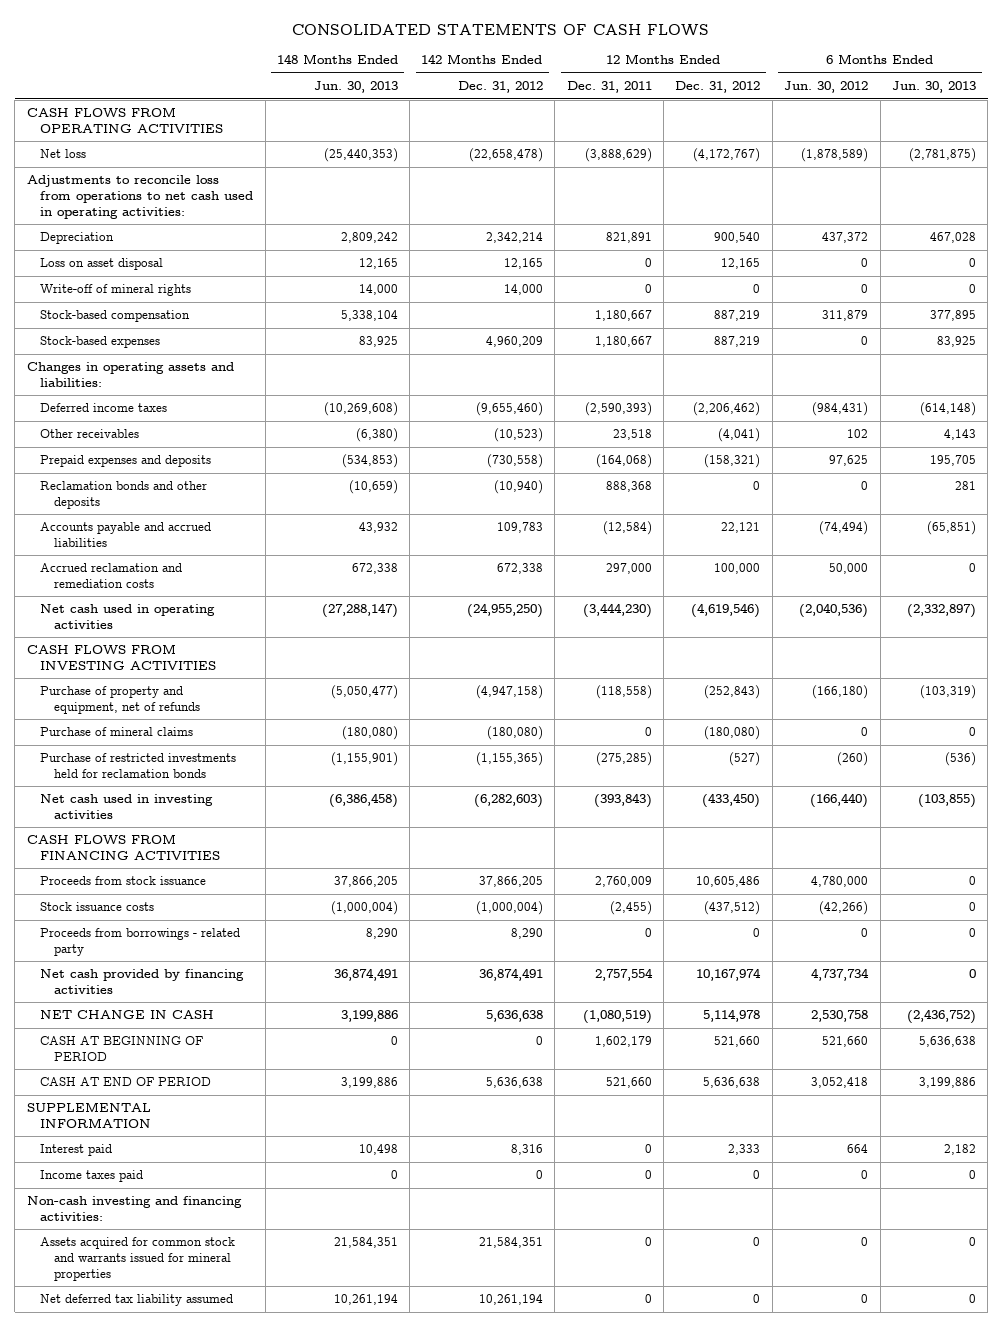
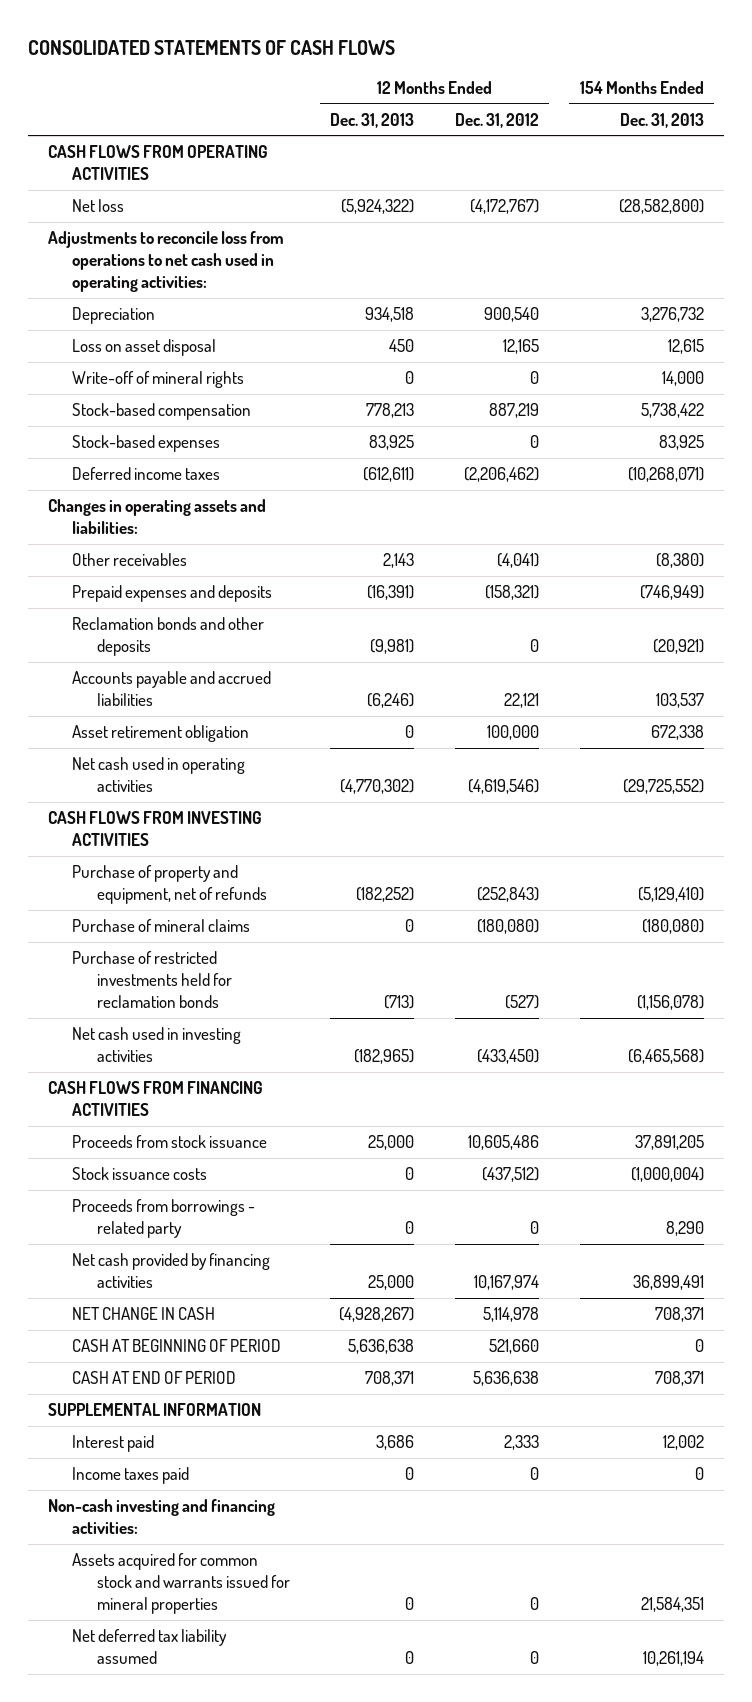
- | 148 Months Ended Jun. 30, 2013 | 142 Months Ended Dec. 31, 2012 | 12 Months Ended Dec. 31, 2011 | 12 Months Ended Dec. 31, 2012 | 6 Months Ended Jun. 30, 2012 | 6 Months Ended Jun. 30, 2013
+ | 12 Months Ended Dec. 31, 2013 | 12 Months Ended Dec. 31, 2012 | 154 Months Ended Dec. 31, 2013
- Stock-based expenses | 83,925 | 4,960,209 | 1,180,667 | 887,219 | 0 | 83,925
+ Stock-based expenses | 83,925 | 0 | 83,925
moved down: Changes in operating assets and liabilities:
- Accrued reclamation and remediation costs | 672,338 | 672,338 | 297,000 | 100,000 | 50,000 | 0
+ Asset retirement obligation | 0 | 100,000 | 672,338

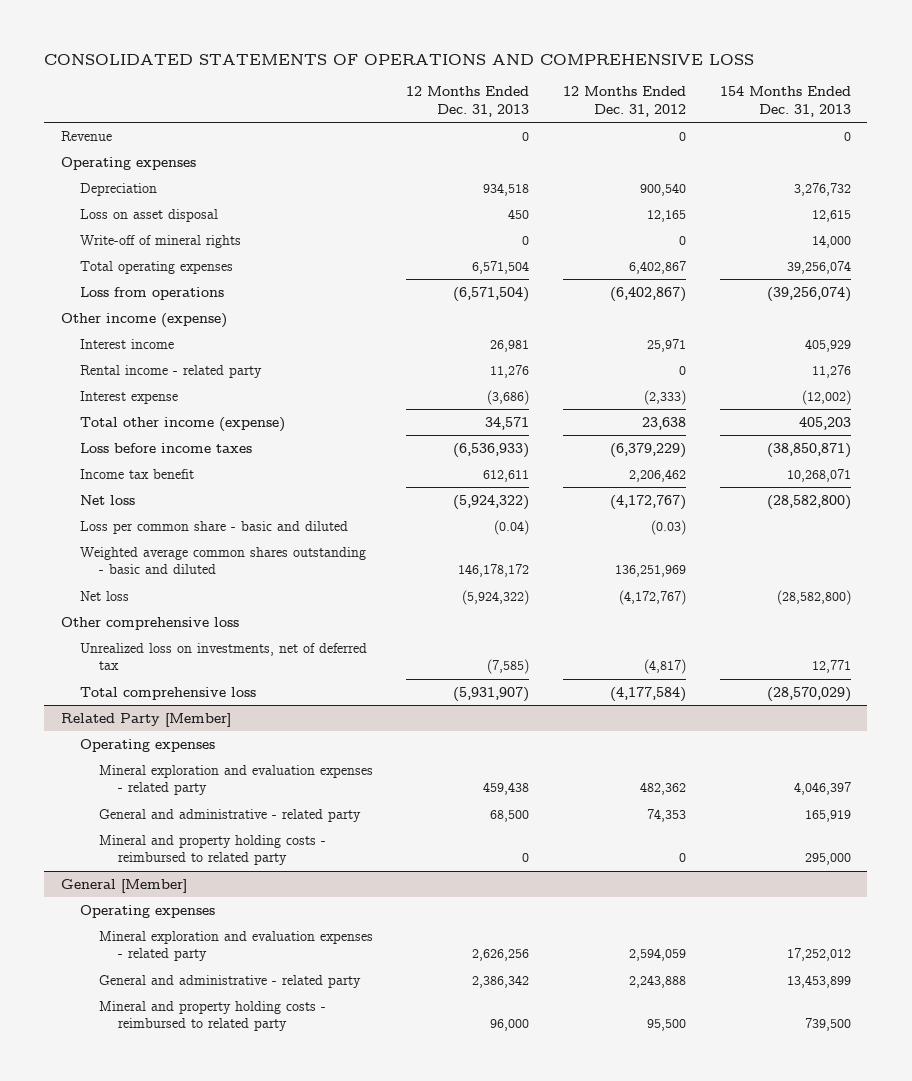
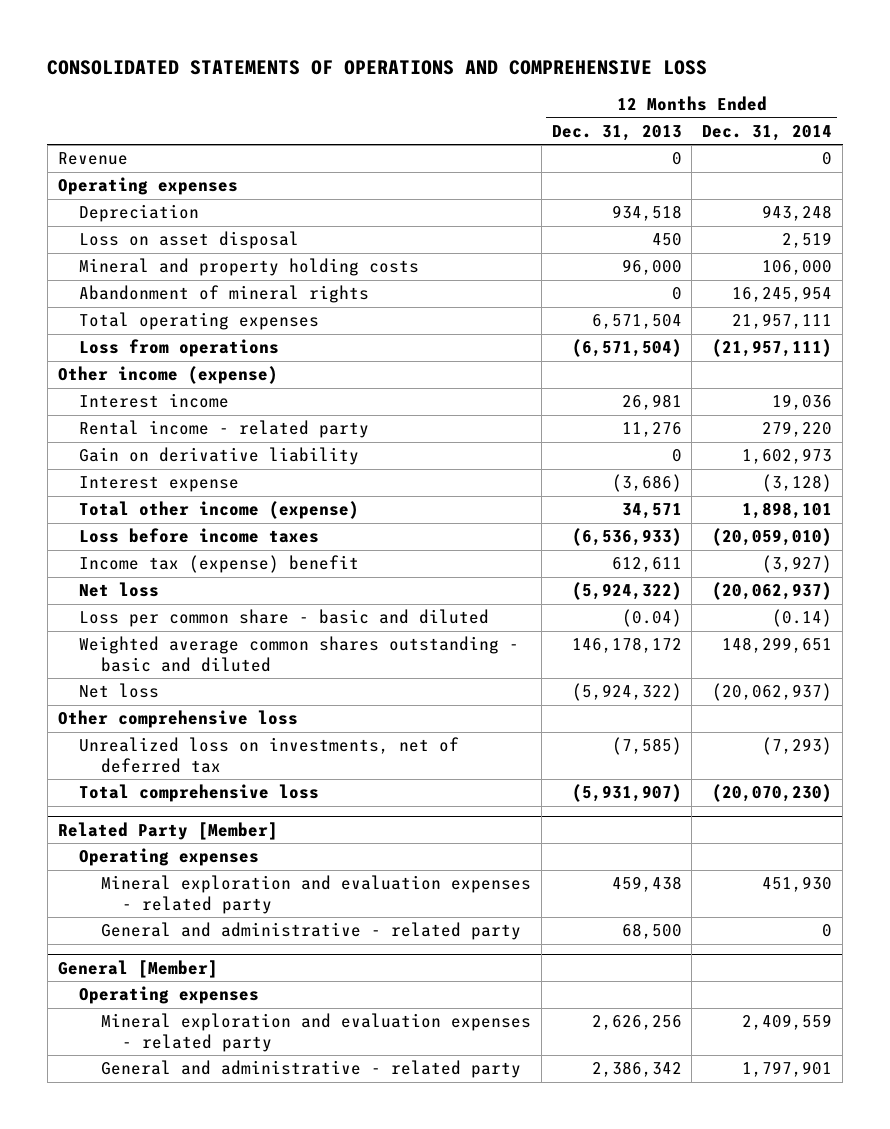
- | 12 Months Ended Dec. 31, 2013 | 12 Months Ended Dec. 31, 2012 | 154 Months Ended Dec. 31, 2013
+ | 12 Months Ended Dec. 31, 2013 | 12 Months Ended Dec. 31, 2014
- Write-off of mineral rights | 0 | 0 | 14,000
+ Mineral and property holding costs | 96,000 | 106,000
+ Abandonment of mineral rights | 0 | 16,245,954
+ Gain on derivative liability | 0 | 1,602,973
- Income tax benefit | 612,611 | 2,206,462 | 10,268,071
+ Income tax (expense) benefit | 612,611 | (3,927)
@ Related Party [Member]
- Mineral and property holding costs - reimbursed to related party | 0 | 0 | 295,000
@ General [Member]
- Mineral and property holding costs - reimbursed to related party | 96,000 | 95,500 | 739,500

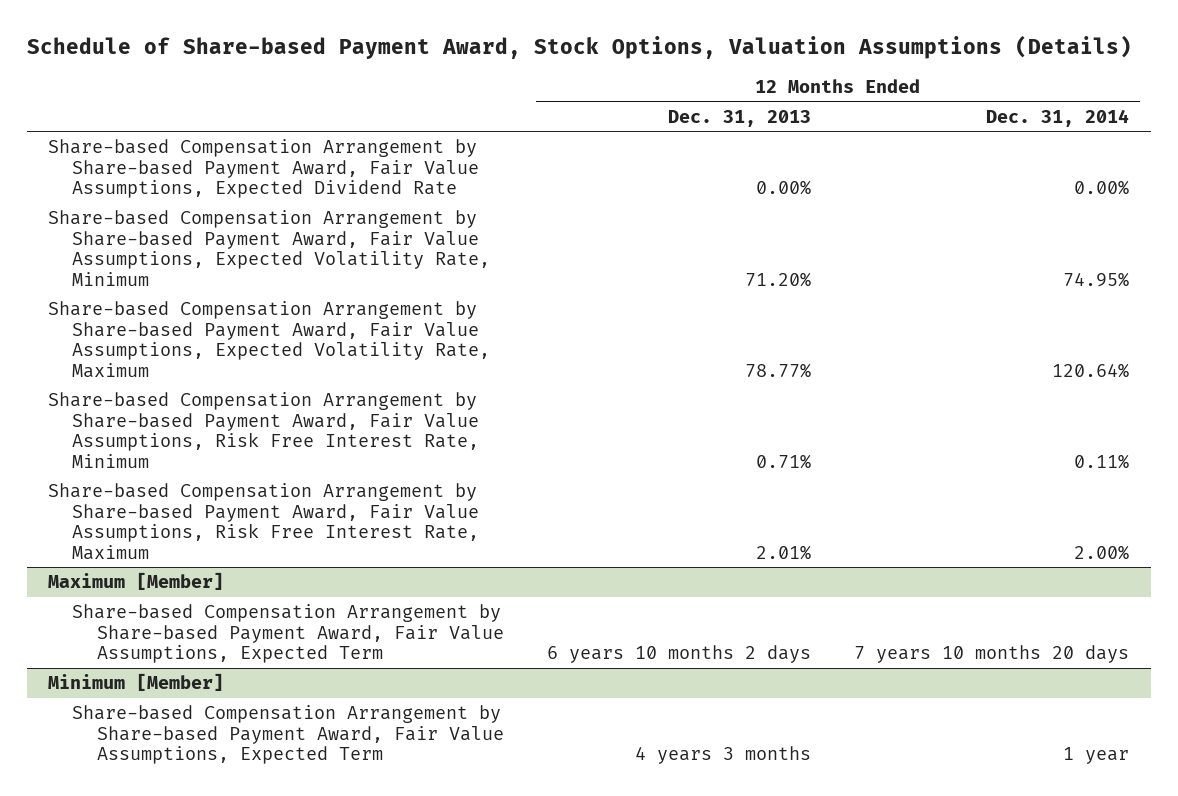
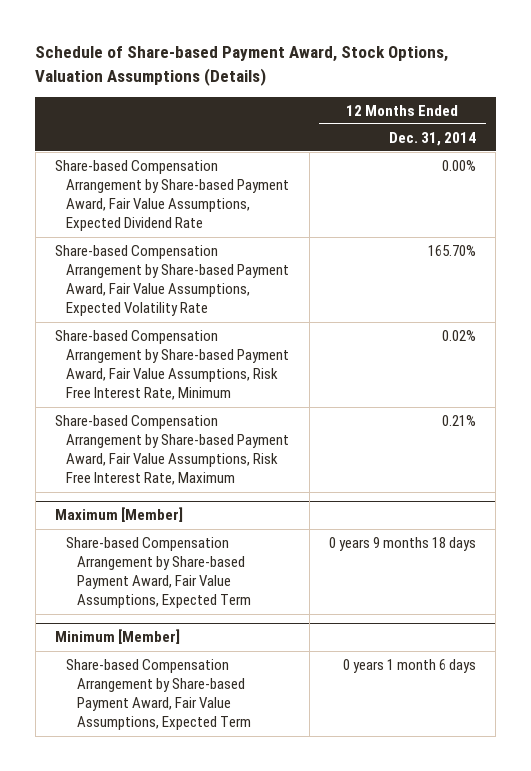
- | 12 Months Ended Dec. 31, 2013 | 12 Months Ended Dec. 31, 2014
+ | 12 Months Ended Dec. 31, 2014
- Share-based Compensation Arrangement by Share-based Payment Award, Fair Value Assumptions, Expected Volatility Rate, Minimum | 71.20% | 74.95%
- Share-based Compensation Arrangement by Share-based Payment Award, Fair Value Assumptions, Expected Volatility Rate, Maximum | 78.77% | 120.64%
- Share-based Compensation Arrangement by Share-based Payment Award, Fair Value Assumptions, Risk Free Interest Rate, Minimum | 0.71% | 0.11%
- Share-based Compensation Arrangement by Share-based Payment Award, Fair Value Assumptions, Risk Free Interest Rate, Maximum | 2.01% | 2.00%
+ Share-based Compensation Arrangement by Share-based Payment Award, Fair Value Assumptions, Expected Volatility Rate | 165.70%
+ Share-based Compensation Arrangement by Share-based Payment Award, Fair Value Assumptions, Risk Free Interest Rate, Minimum | 0.02%
+ Share-based Compensation Arrangement by Share-based Payment Award, Fair Value Assumptions, Risk Free Interest Rate, Maximum | 0.21%
@ Maximum [Member]
- Share-based Compensation Arrangement by Share-based Payment Award, Fair Value Assumptions, Expected Term | 6 years 10 months 2 days | 7 years 10 months 20 days
+ Share-based Compensation Arrangement by Share-based Payment Award, Fair Value Assumptions, Expected Term | 0 years 9 months 18 days
@ Minimum [Member]
- Share-based Compensation Arrangement by Share-based Payment Award, Fair Value Assumptions, Expected Term | 4 years 3 months | 1 year
+ Share-based Compensation Arrangement by Share-based Payment Award, Fair Value Assumptions, Expected Term | 0 years 1 month 6 days

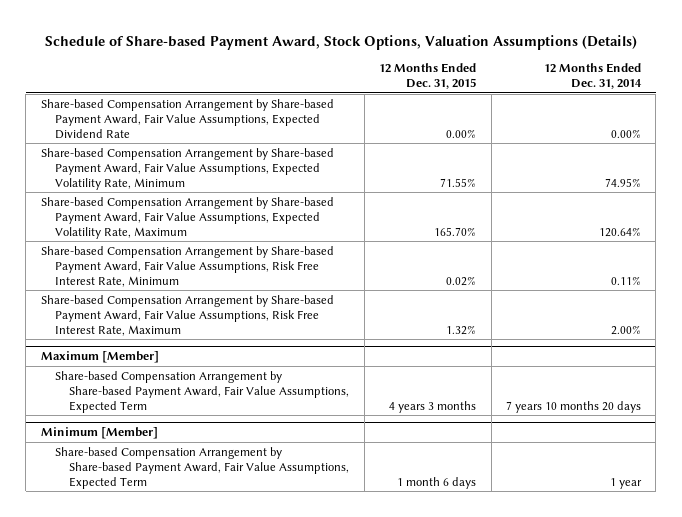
- | 12 Months Ended Dec. 31, 2014
+ | 12 Months Ended Dec. 31, 2015 | 12 Months Ended Dec. 31, 2014
- Share-based Compensation Arrangement by Share-based Payment Award, Fair Value Assumptions, Expected Volatility Rate | 165.70%
- Share-based Compensation Arrangement by Share-based Payment Award, Fair Value Assumptions, Risk Free Interest Rate, Minimum | 0.02%
- Share-based Compensation Arrangement by Share-based Payment Award, Fair Value Assumptions, Risk Free Interest Rate, Maximum | 0.21%
+ Share-based Compensation Arrangement by Share-based Payment Award, Fair Value Assumptions, Expected Volatility Rate, Minimum | 71.55% | 74.95%
+ Share-based Compensation Arrangement by Share-based Payment Award, Fair Value Assumptions, Expected Volatility Rate, Maximum | 165.70% | 120.64%
+ Share-based Compensation Arrangement by Share-based Payment Award, Fair Value Assumptions, Risk Free Interest Rate, Minimum | 0.02% | 0.11%
+ Share-based Compensation Arrangement by Share-based Payment Award, Fair Value Assumptions, Risk Free Interest Rate, Maximum | 1.32% | 2.00%
@ Maximum [Member]
- Share-based Compensation Arrangement by Share-based Payment Award, Fair Value Assumptions, Expected Term | 0 years 9 months 18 days
+ Share-based Compensation Arrangement by Share-based Payment Award, Fair Value Assumptions, Expected Term | 4 years 3 months | 7 years 10 months 20 days
@ Minimum [Member]
- Share-based Compensation Arrangement by Share-based Payment Award, Fair Value Assumptions, Expected Term | 0 years 1 month 6 days
+ Share-based Compensation Arrangement by Share-based Payment Award, Fair Value Assumptions, Expected Term | 1 month 6 days | 1 year

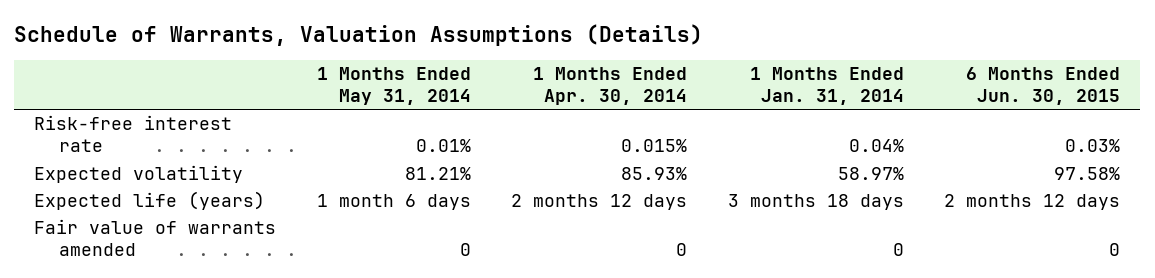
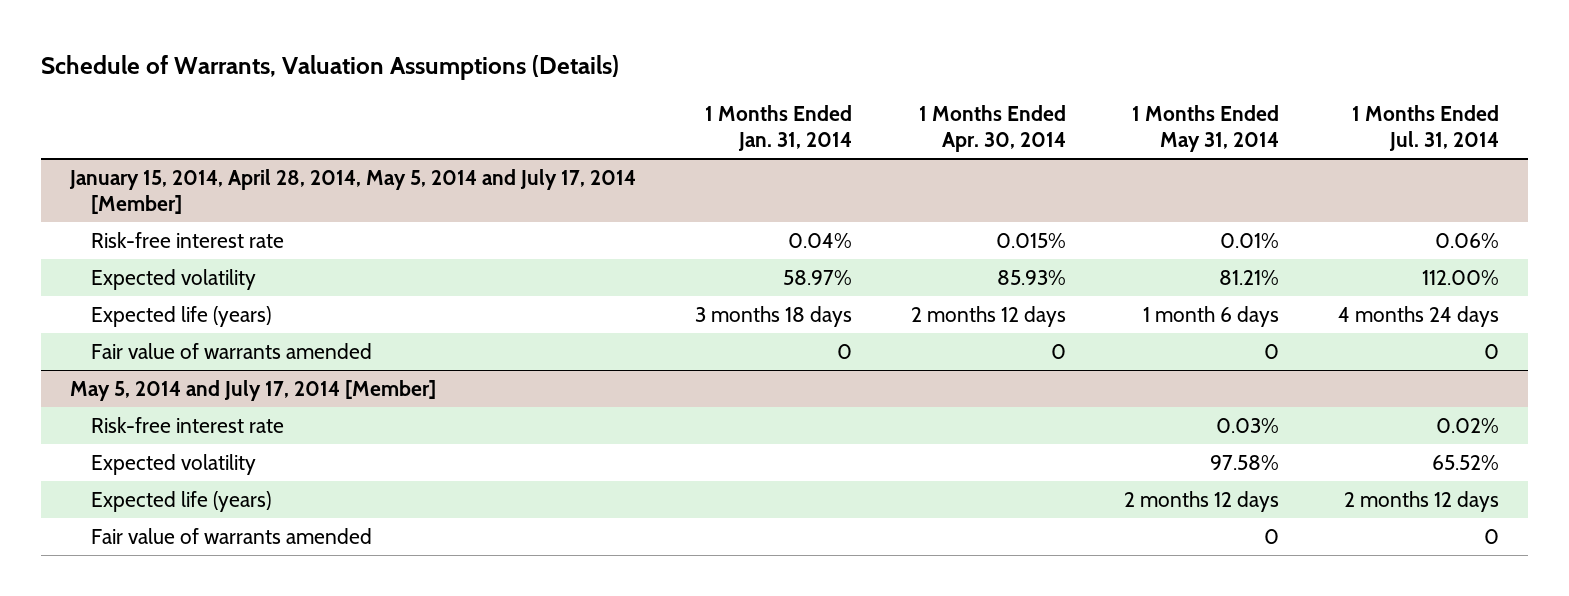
- | 1 Months Ended May 31, 2014 | 1 Months Ended Apr. 30, 2014 | 1 Months Ended Jan. 31, 2014 | 6 Months Ended Jun. 30, 2015
+ | 1 Months Ended Jan. 31, 2014 | 1 Months Ended Apr. 30, 2014 | 1 Months Ended May 31, 2014 | 1 Months Ended Jul. 31, 2014
+ January 15, 2014, April 28, 2014, May 5, 2014 and July 17, 2014 [Member]
+ May 5, 2014 and July 17, 2014 [Member]
+ Risk-free interest rate | | | 0.03% | 0.02%
+ Expected volatility | | | 97.58% | 65.52%
+ Expected life (years) | | | 2 months 12 days | 2 months 12 days
+ Fair value of warrants amended | | | 0 | 0

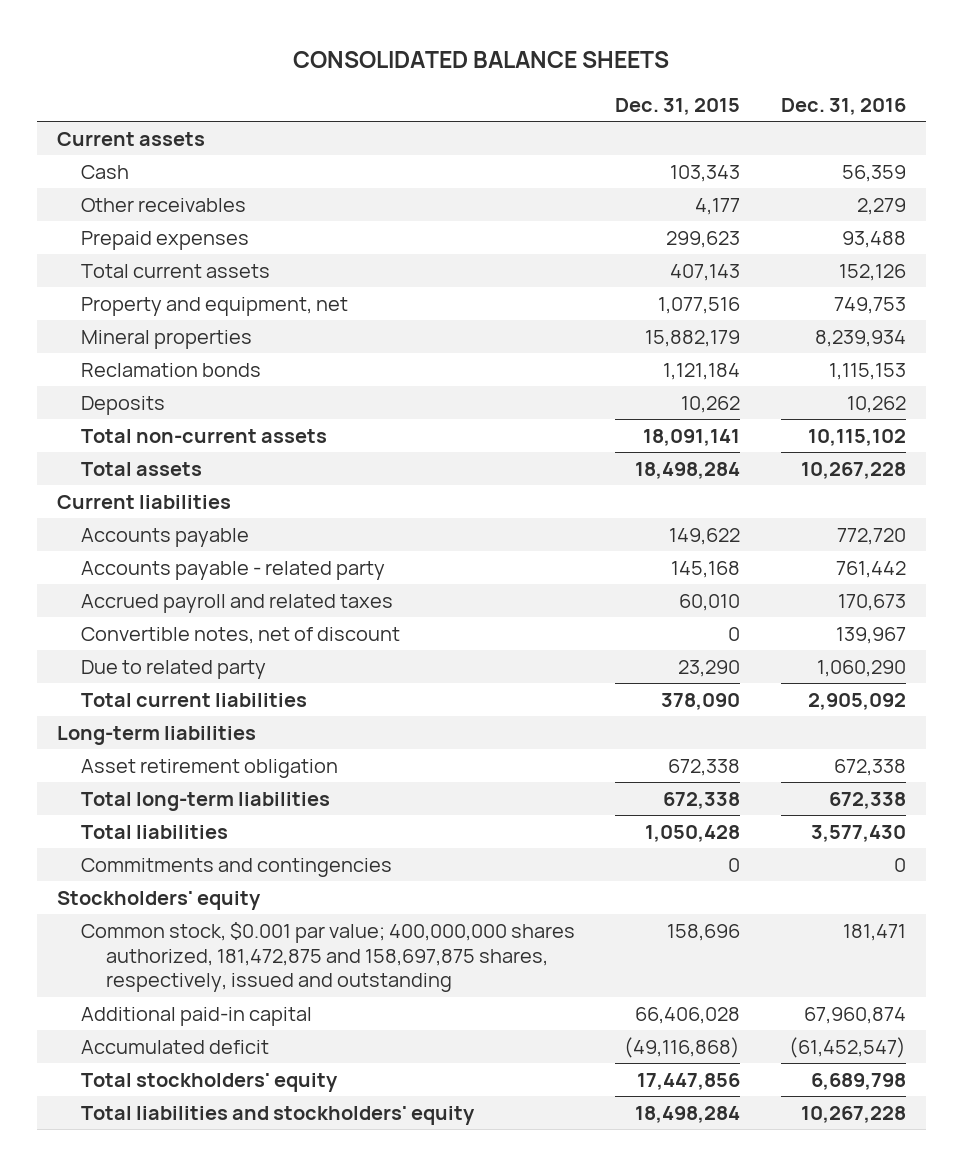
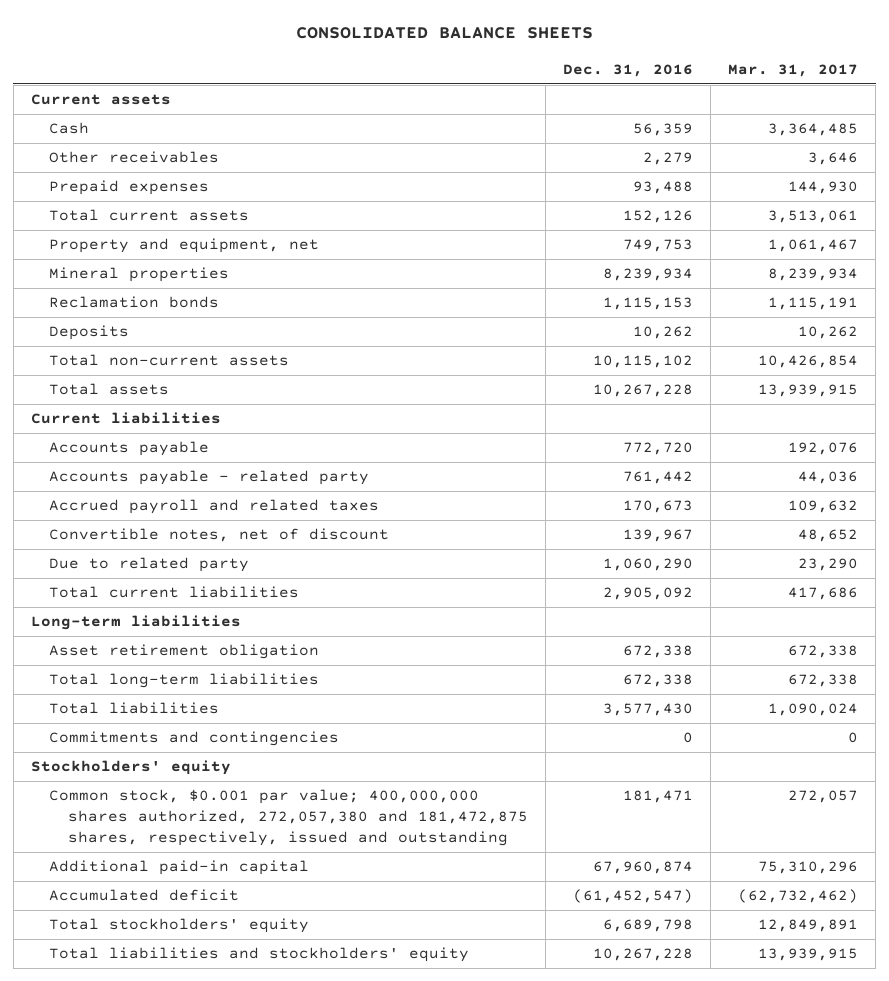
- | Dec. 31, 2015 | Dec. 31, 2016
+ | Dec. 31, 2016 | Mar. 31, 2017
- Common stock, $0.001 par value; 400,000,000 shares authorized, 181,472,875 and 158,697,875 shares, respectively, issued and outstanding | 158,696 | 181,471
+ Common stock, $0.001 par value; 400,000,000 shares authorized, 272,057,380 and 181,472,875 shares, respectively, issued and outstanding | 181,471 | 272,057

